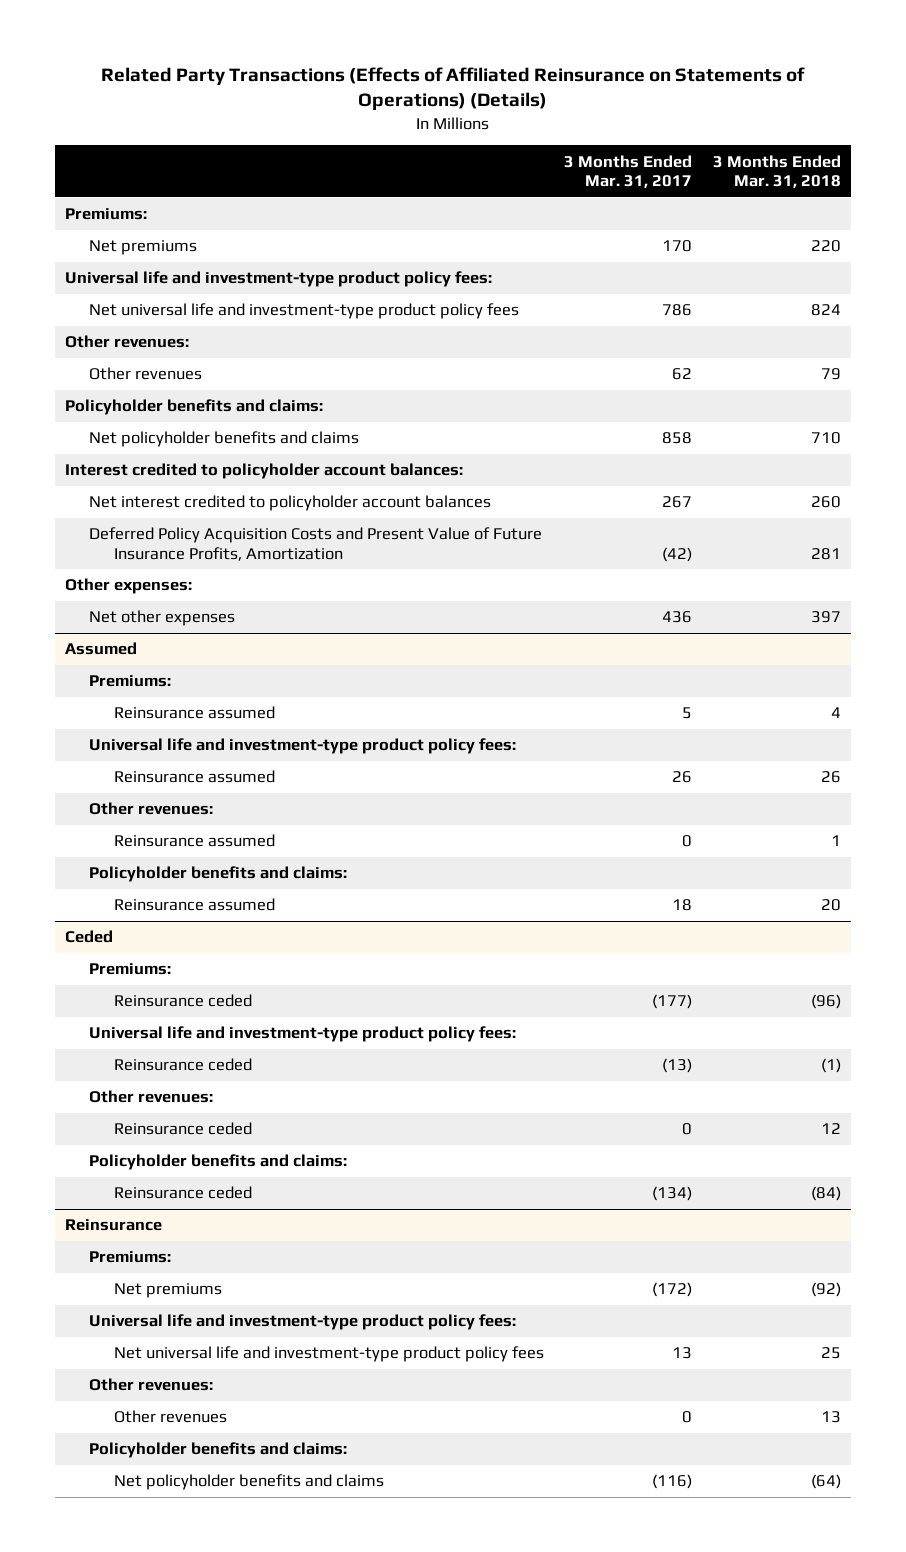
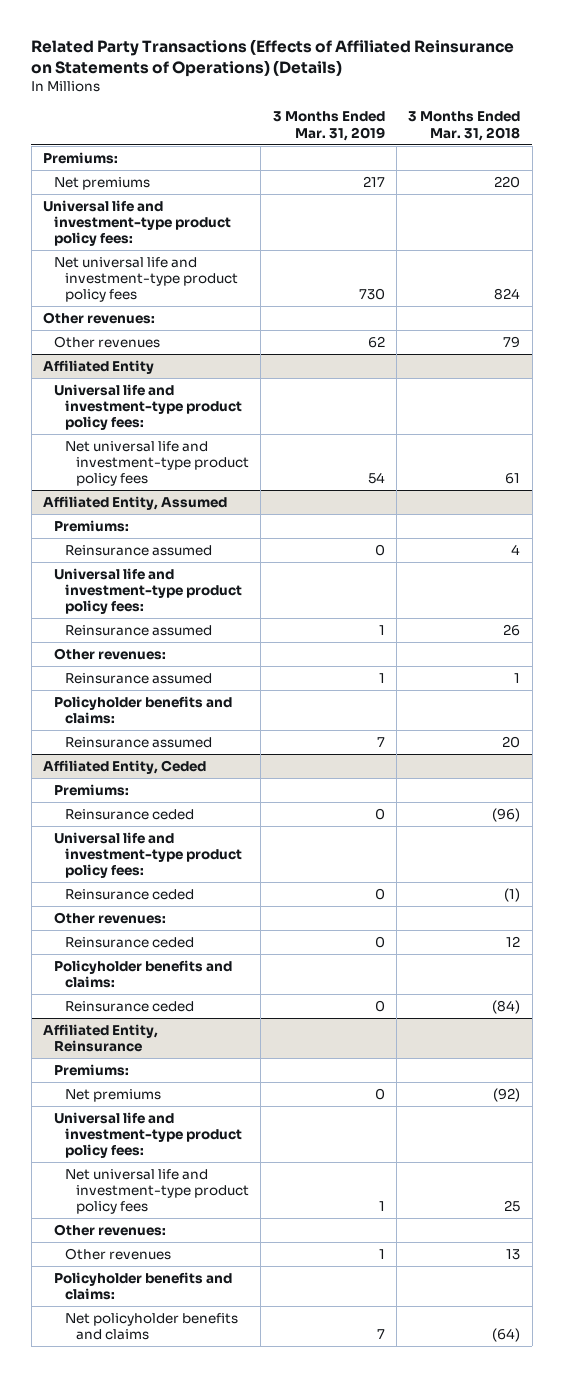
- | 3 Months Ended Mar. 31, 2017 | 3 Months Ended Mar. 31, 2018
+ | 3 Months Ended Mar. 31, 2019 | 3 Months Ended Mar. 31, 2018
- Policyholder benefits and claims:
- Net policyholder benefits and claims | 858 | 710
- Interest credited to policyholder account balances:
- Net interest credited to policyholder account balances | 267 | 260
- Deferred Policy Acquisition Costs and Present Value of Future Insurance Profits, Amortization | (42) | 281
- Other expenses:
- Net other expenses | 436 | 397
- Assumed
+ Affiliated Entity
+ Universal life and investment-type product policy fees:
+ Net universal life and investment-type product policy fees | 54 | 61
+ Affiliated Entity, Assumed
- Ceded
+ Affiliated Entity, Ceded
- Reinsurance
+ Affiliated Entity, Reinsurance

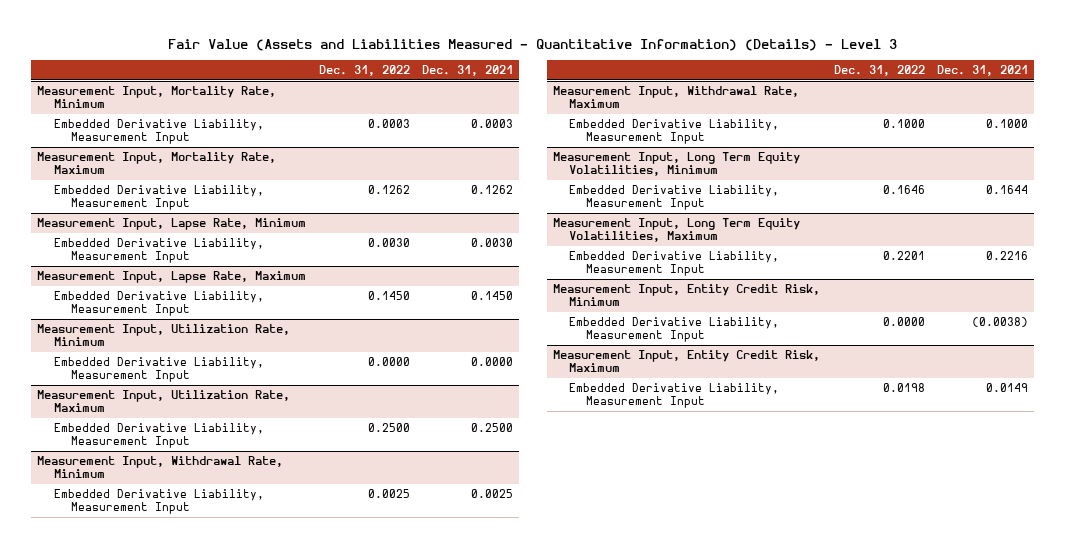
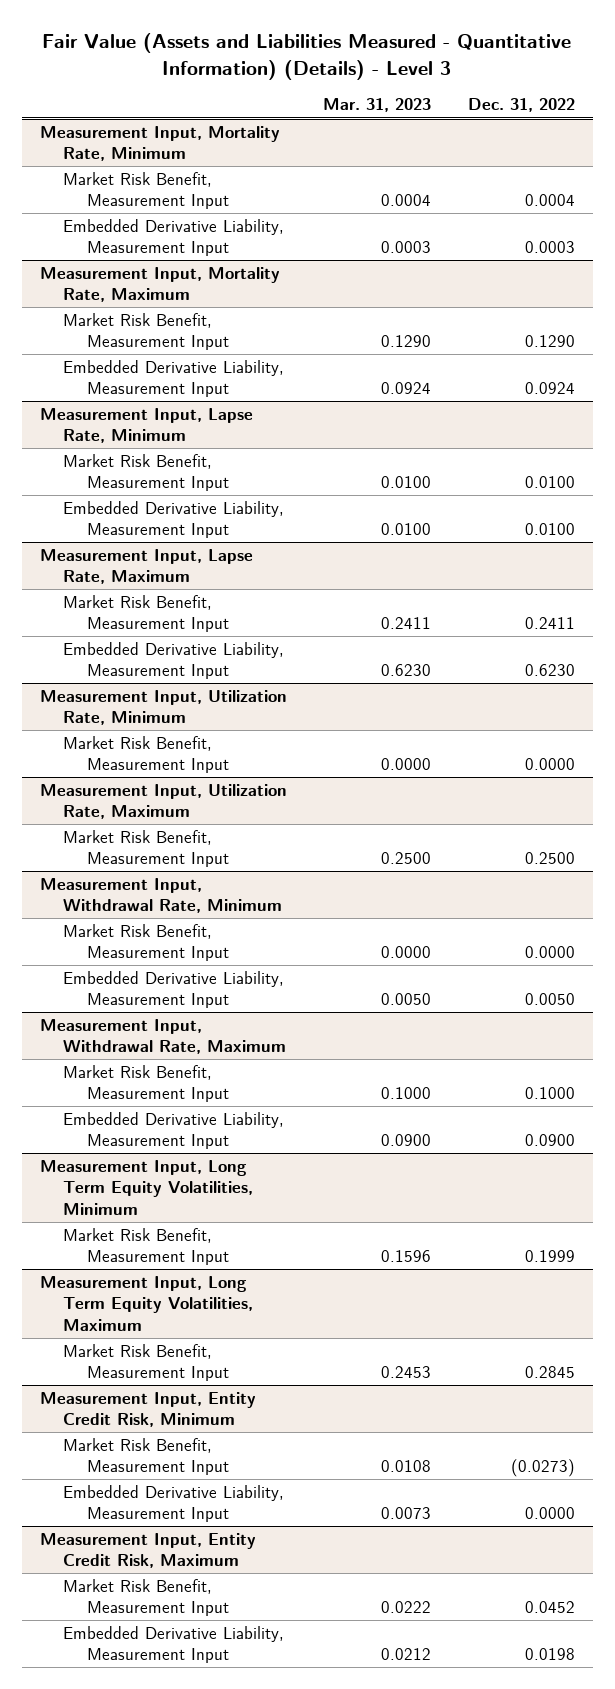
- | Dec. 31, 2022 | Dec. 31, 2021
+ | Mar. 31, 2023 | Dec. 31, 2022
@ Measurement Input, Mortality Rate, Minimum
+ Market Risk Benefit, Measurement Input | 0.0004 | 0.0004
@ Measurement Input, Mortality Rate, Maximum
- Embedded Derivative Liability, Measurement Input | 0.1262 | 0.1262
+ Market Risk Benefit, Measurement Input | 0.1290 | 0.1290
+ Embedded Derivative Liability, Measurement Input | 0.0924 | 0.0924
@ Measurement Input, Lapse Rate, Minimum
- Embedded Derivative Liability, Measurement Input | 0.0030 | 0.0030
+ Market Risk Benefit, Measurement Input | 0.0100 | 0.0100
+ Embedded Derivative Liability, Measurement Input | 0.0100 | 0.0100
@ Measurement Input, Lapse Rate, Maximum
- Embedded Derivative Liability, Measurement Input | 0.1450 | 0.1450
+ Market Risk Benefit, Measurement Input | 0.2411 | 0.2411
+ Embedded Derivative Liability, Measurement Input | 0.6230 | 0.6230
@ Measurement Input, Utilization Rate, Minimum
- Embedded Derivative Liability, Measurement Input | 0.0000 | 0.0000
+ Market Risk Benefit, Measurement Input | 0.0000 | 0.0000
@ Measurement Input, Utilization Rate, Maximum
- Embedded Derivative Liability, Measurement Input | 0.2500 | 0.2500
+ Market Risk Benefit, Measurement Input | 0.2500 | 0.2500
@ Measurement Input, Withdrawal Rate, Minimum
- Embedded Derivative Liability, Measurement Input | 0.0025 | 0.0025
+ Market Risk Benefit, Measurement Input | 0.0000 | 0.0000
+ Embedded Derivative Liability, Measurement Input | 0.0050 | 0.0050
@ Measurement Input, Withdrawal Rate, Maximum
- Embedded Derivative Liability, Measurement Input | 0.1000 | 0.1000
+ Market Risk Benefit, Measurement Input | 0.1000 | 0.1000
+ Embedded Derivative Liability, Measurement Input | 0.0900 | 0.0900
@ Measurement Input, Long Term Equity Volatilities, Minimum
- Embedded Derivative Liability, Measurement Input | 0.1646 | 0.1644
+ Market Risk Benefit, Measurement Input | 0.1596 | 0.1999
@ Measurement Input, Long Term Equity Volatilities, Maximum
- Embedded Derivative Liability, Measurement Input | 0.2201 | 0.2216
+ Market Risk Benefit, Measurement Input | 0.2453 | 0.2845
@ Measurement Input, Entity Credit Risk, Minimum
+ Market Risk Benefit, Measurement Input | 0.0108 | (0.0273)
@ Measurement Input, Entity Credit Risk, Maximum
+ Market Risk Benefit, Measurement Input | 0.0222 | 0.0452

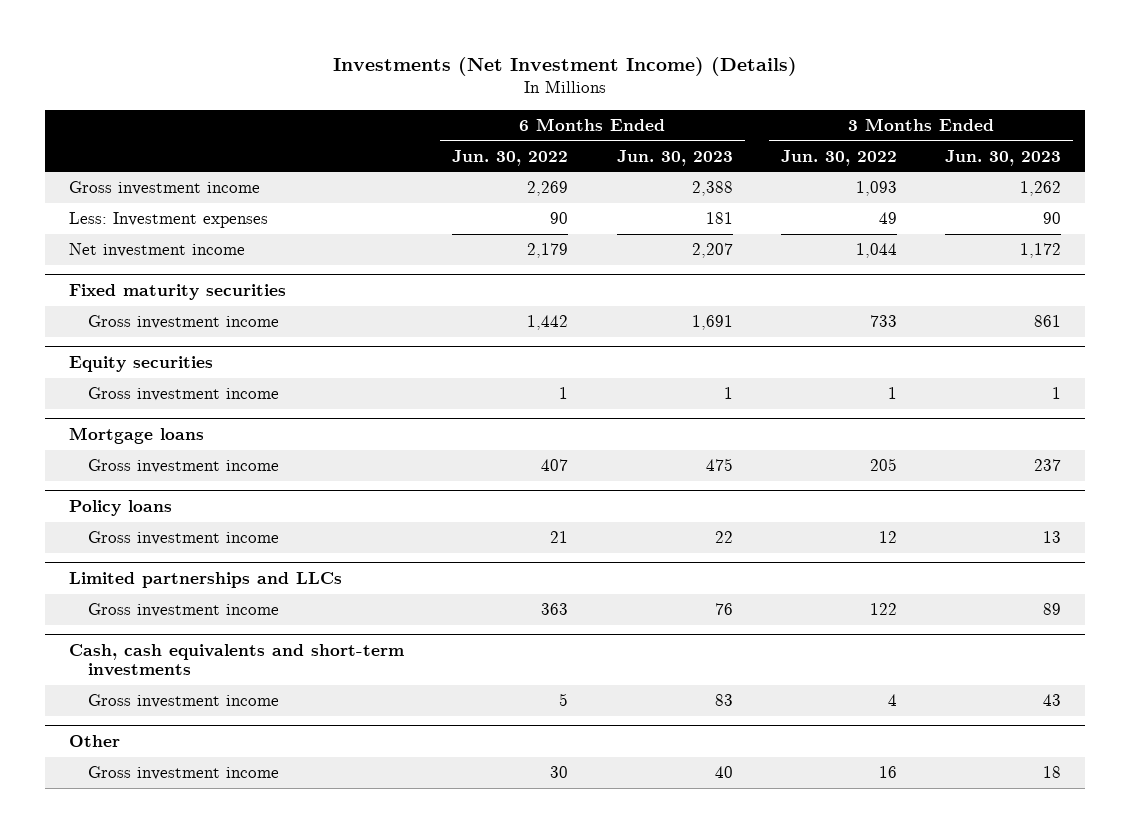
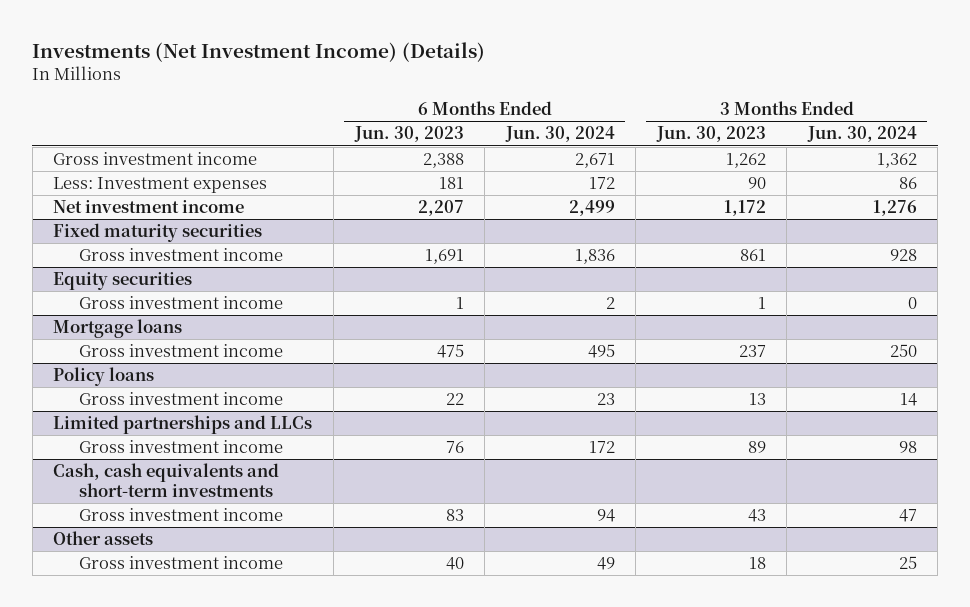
- | 6 Months Ended Jun. 30, 2022 | 6 Months Ended Jun. 30, 2023 | 3 Months Ended Jun. 30, 2022 | 3 Months Ended Jun. 30, 2023
+ | 6 Months Ended Jun. 30, 2023 | 6 Months Ended Jun. 30, 2024 | 3 Months Ended Jun. 30, 2023 | 3 Months Ended Jun. 30, 2024
- Other
+ Other assets

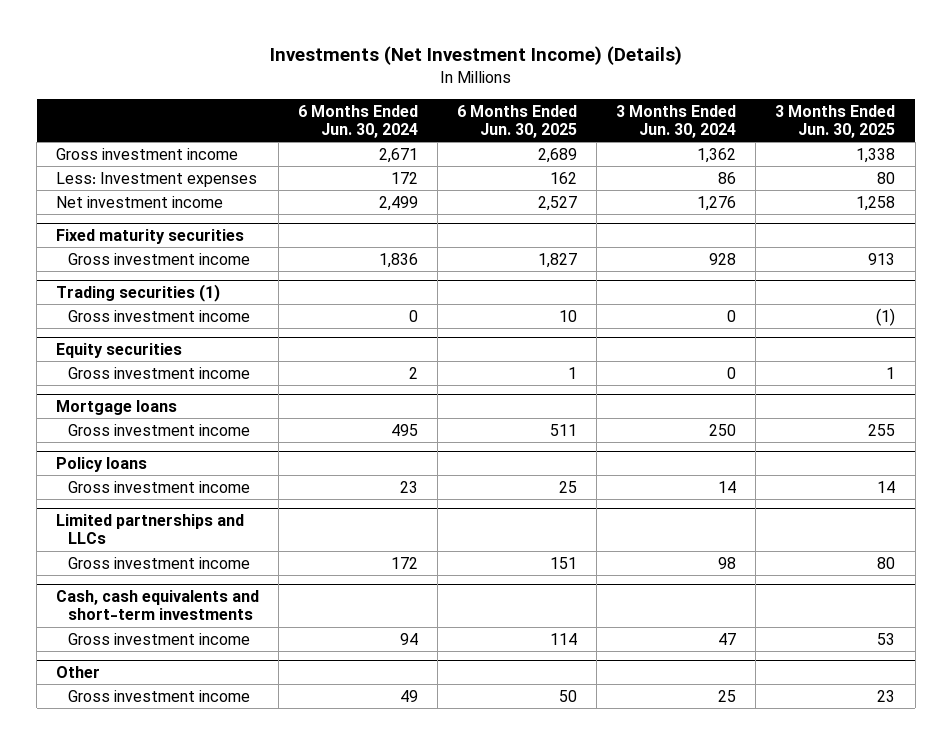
- | 6 Months Ended Jun. 30, 2023 | 6 Months Ended Jun. 30, 2024 | 3 Months Ended Jun. 30, 2023 | 3 Months Ended Jun. 30, 2024
+ | 6 Months Ended Jun. 30, 2024 | 6 Months Ended Jun. 30, 2025 | 3 Months Ended Jun. 30, 2024 | 3 Months Ended Jun. 30, 2025
+ Trading securities (1)
+ Gross investment income | 0 | 10 | 0 | (1)
- Other assets
+ Other

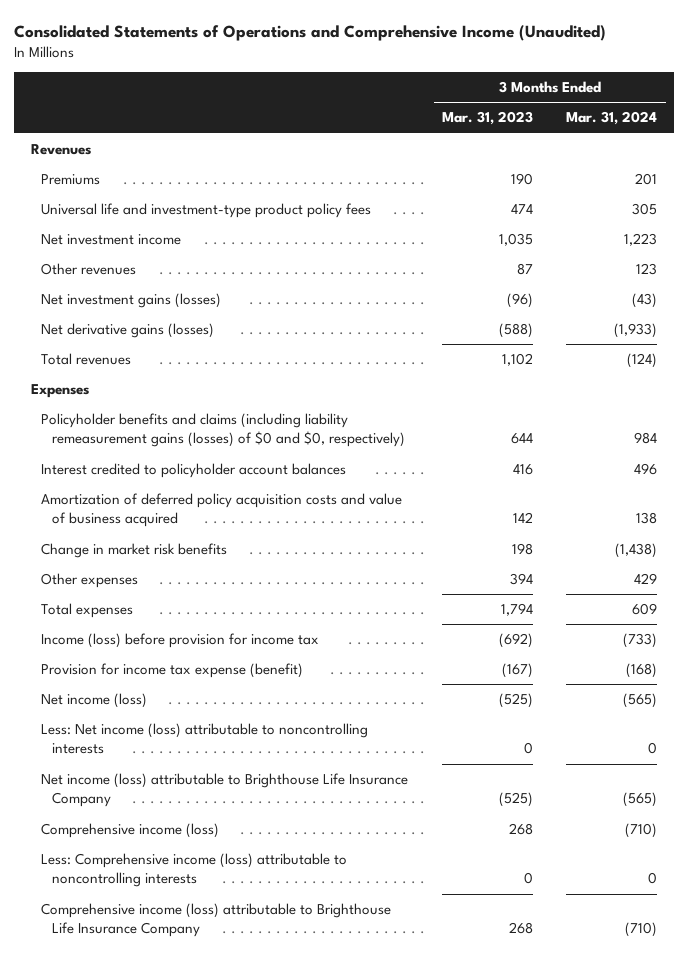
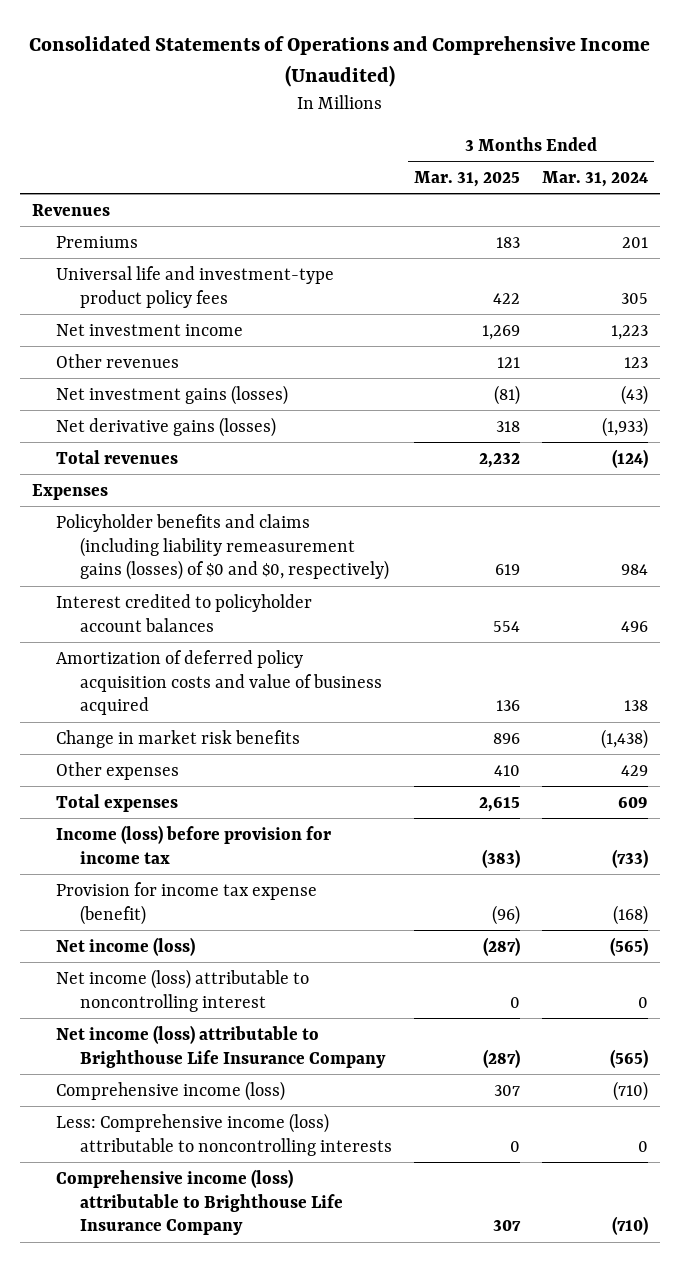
- | 3 Months Ended Mar. 31, 2023 | 3 Months Ended Mar. 31, 2024
+ | 3 Months Ended Mar. 31, 2025 | 3 Months Ended Mar. 31, 2024
- Less: Net income (loss) attributable to noncontrolling interests | 0 | 0
+ Net income (loss) attributable to noncontrolling interest | 0 | 0

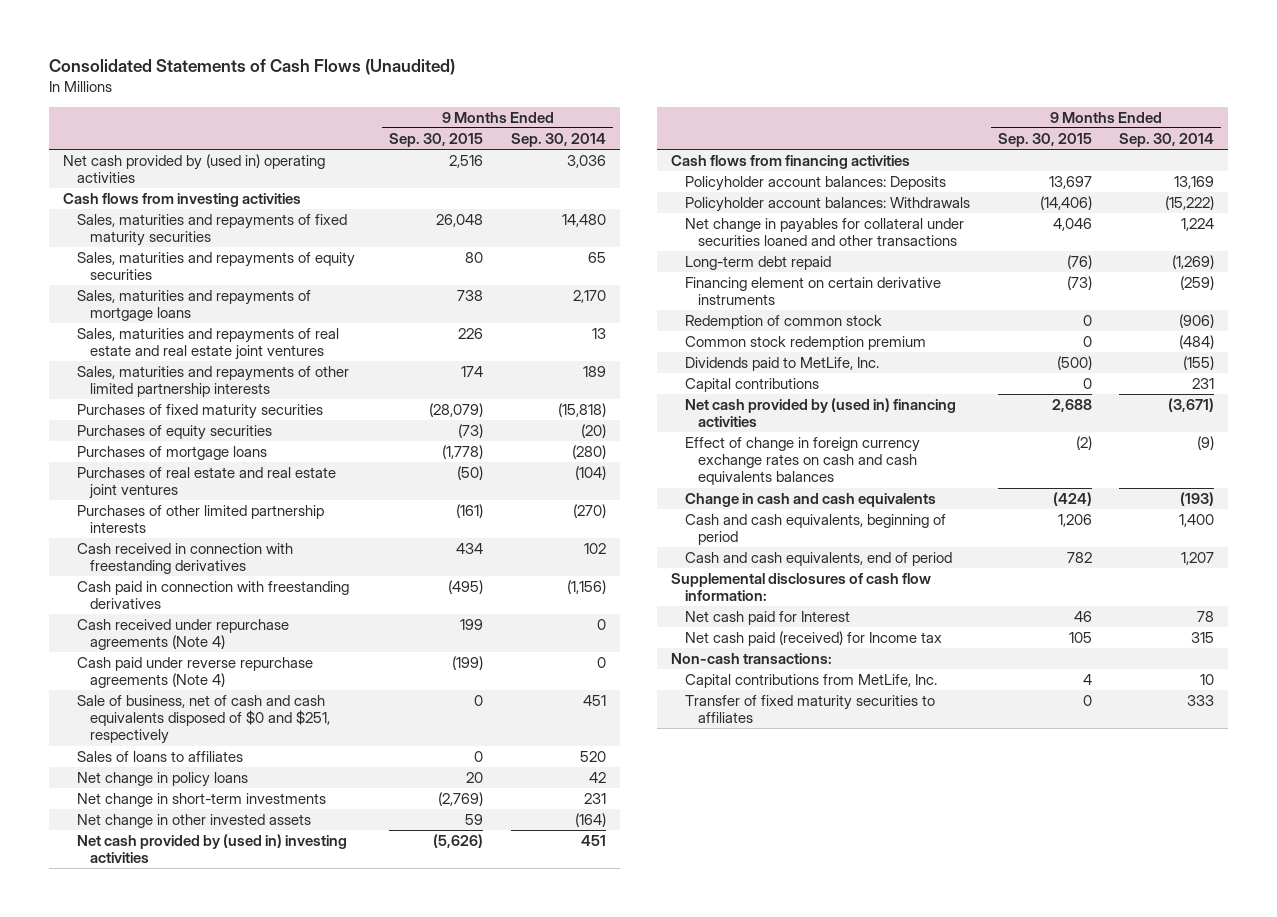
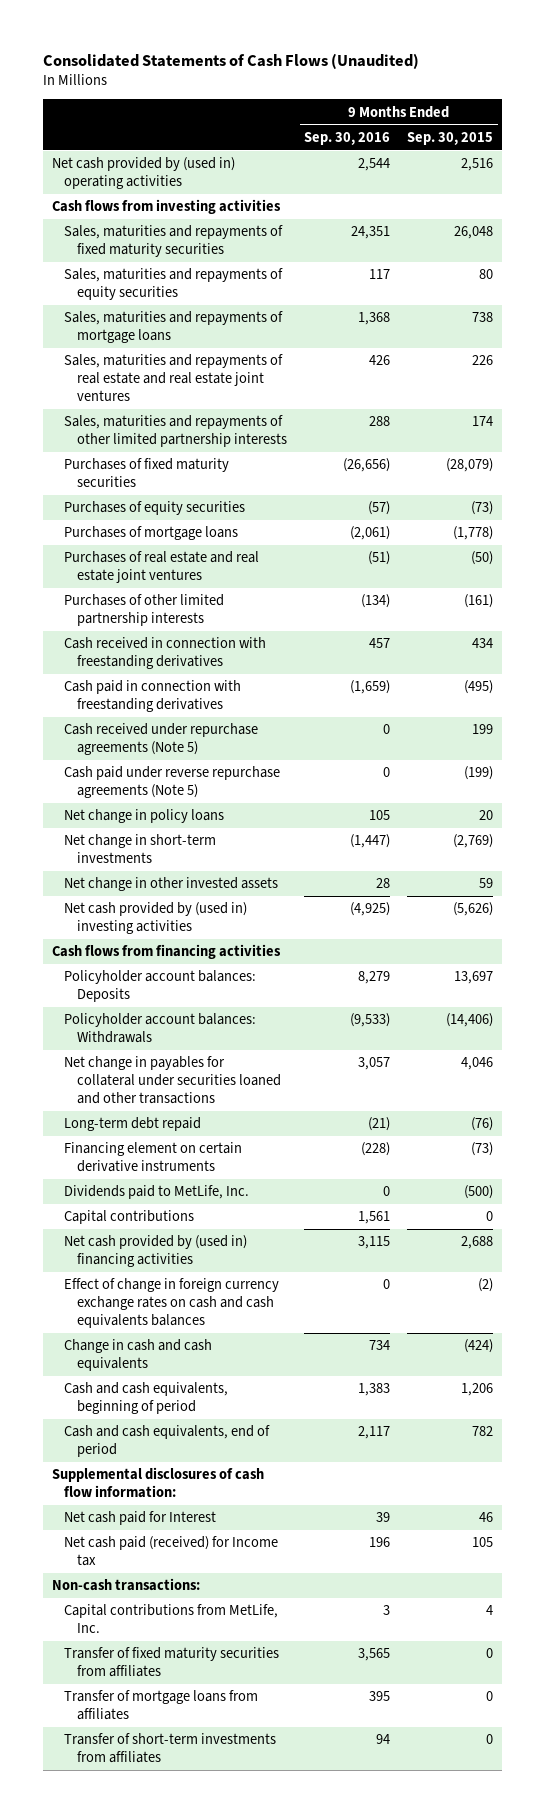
- | 9 Months Ended Sep. 30, 2015 | 9 Months Ended Sep. 30, 2014
+ | 9 Months Ended Sep. 30, 2016 | 9 Months Ended Sep. 30, 2015
- Cash received under repurchase agreements (Note 4) | 199 | 0
- Cash paid under reverse repurchase agreements (Note 4) | (199) | 0
- Sale of business, net of cash and cash equivalents disposed of $0 and $251, respectively | 0 | 451
- Sales of loans to affiliates | 0 | 520
+ Cash received under repurchase agreements (Note 5) | 0 | 199
+ Cash paid under reverse repurchase agreements (Note 5) | 0 | (199)
- Redemption of common stock | 0 | (906)
- Common stock redemption premium | 0 | (484)
- Transfer of fixed maturity securities to affiliates | 0 | 333
+ Transfer of fixed maturity securities from affiliates | 3,565 | 0
+ Transfer of mortgage loans from affiliates | 395 | 0
+ Transfer of short-term investments from affiliates | 94 | 0

